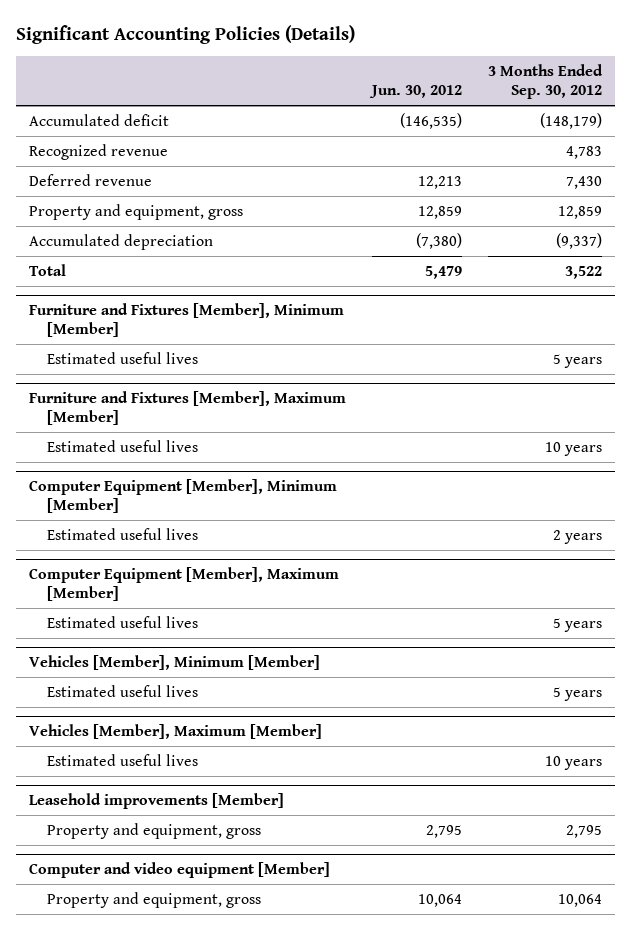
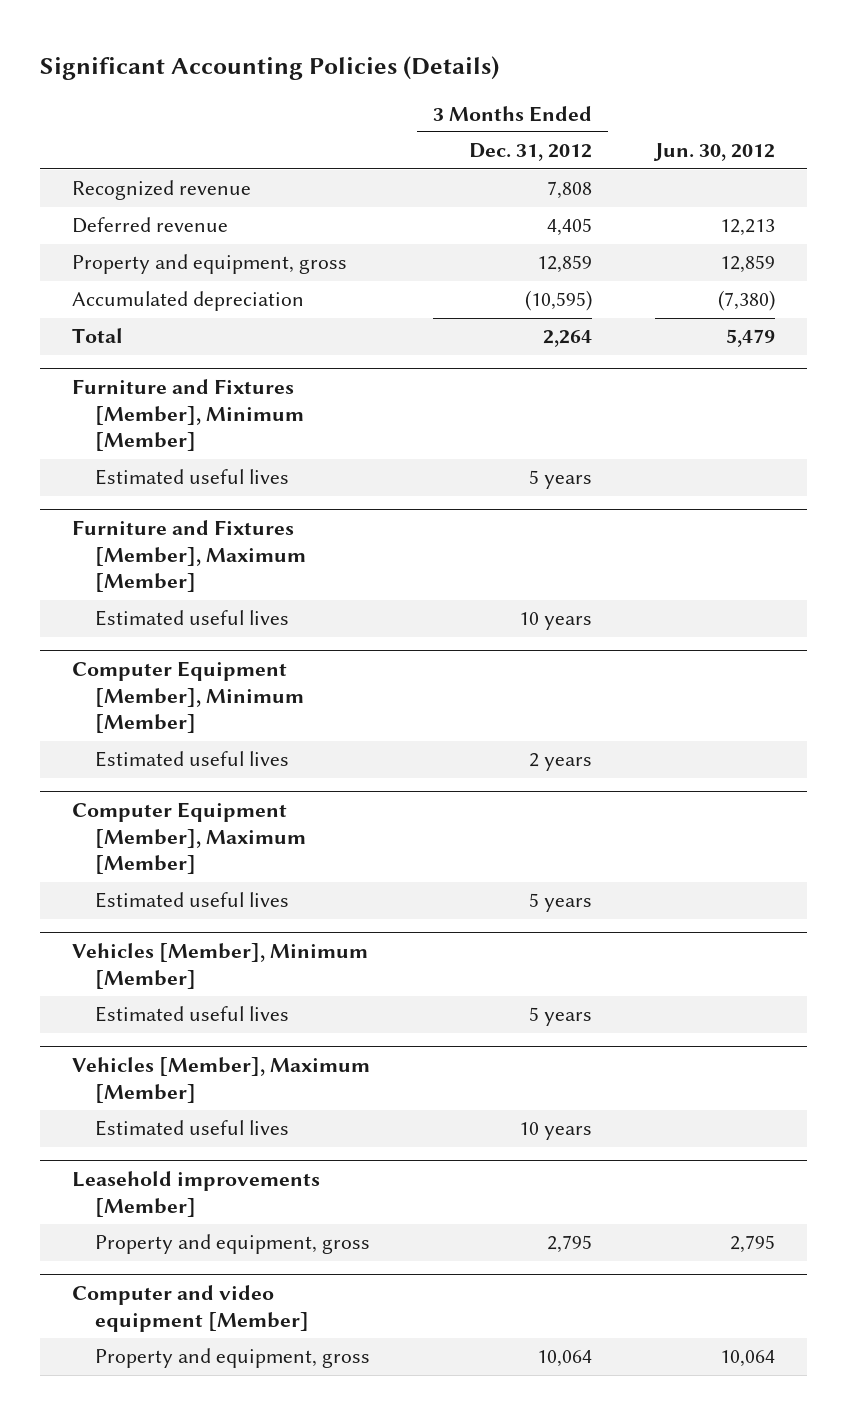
- | Jun. 30, 2012 | 3 Months Ended Sep. 30, 2012
+ | 3 Months Ended Dec. 31, 2012 | Jun. 30, 2012
- Accumulated deficit | (146,535) | (148,179)

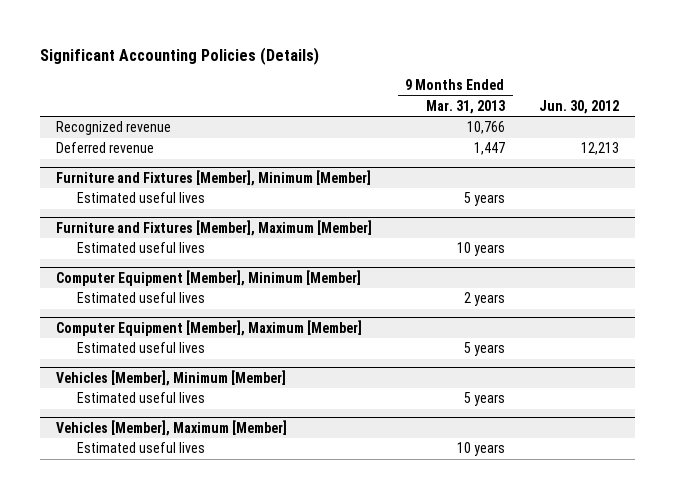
- | 3 Months Ended Dec. 31, 2012 | Jun. 30, 2012
+ | 9 Months Ended Mar. 31, 2013 | Jun. 30, 2012
- Property and equipment, gross | 12,859 | 12,859
- Accumulated depreciation | (10,595) | (7,380)
- Total | 2,264 | 5,479
- Leasehold improvements [Member]
- Property and equipment, gross | 2,795 | 2,795
- Computer and video equipment [Member]
- Property and equipment, gross | 10,064 | 10,064

